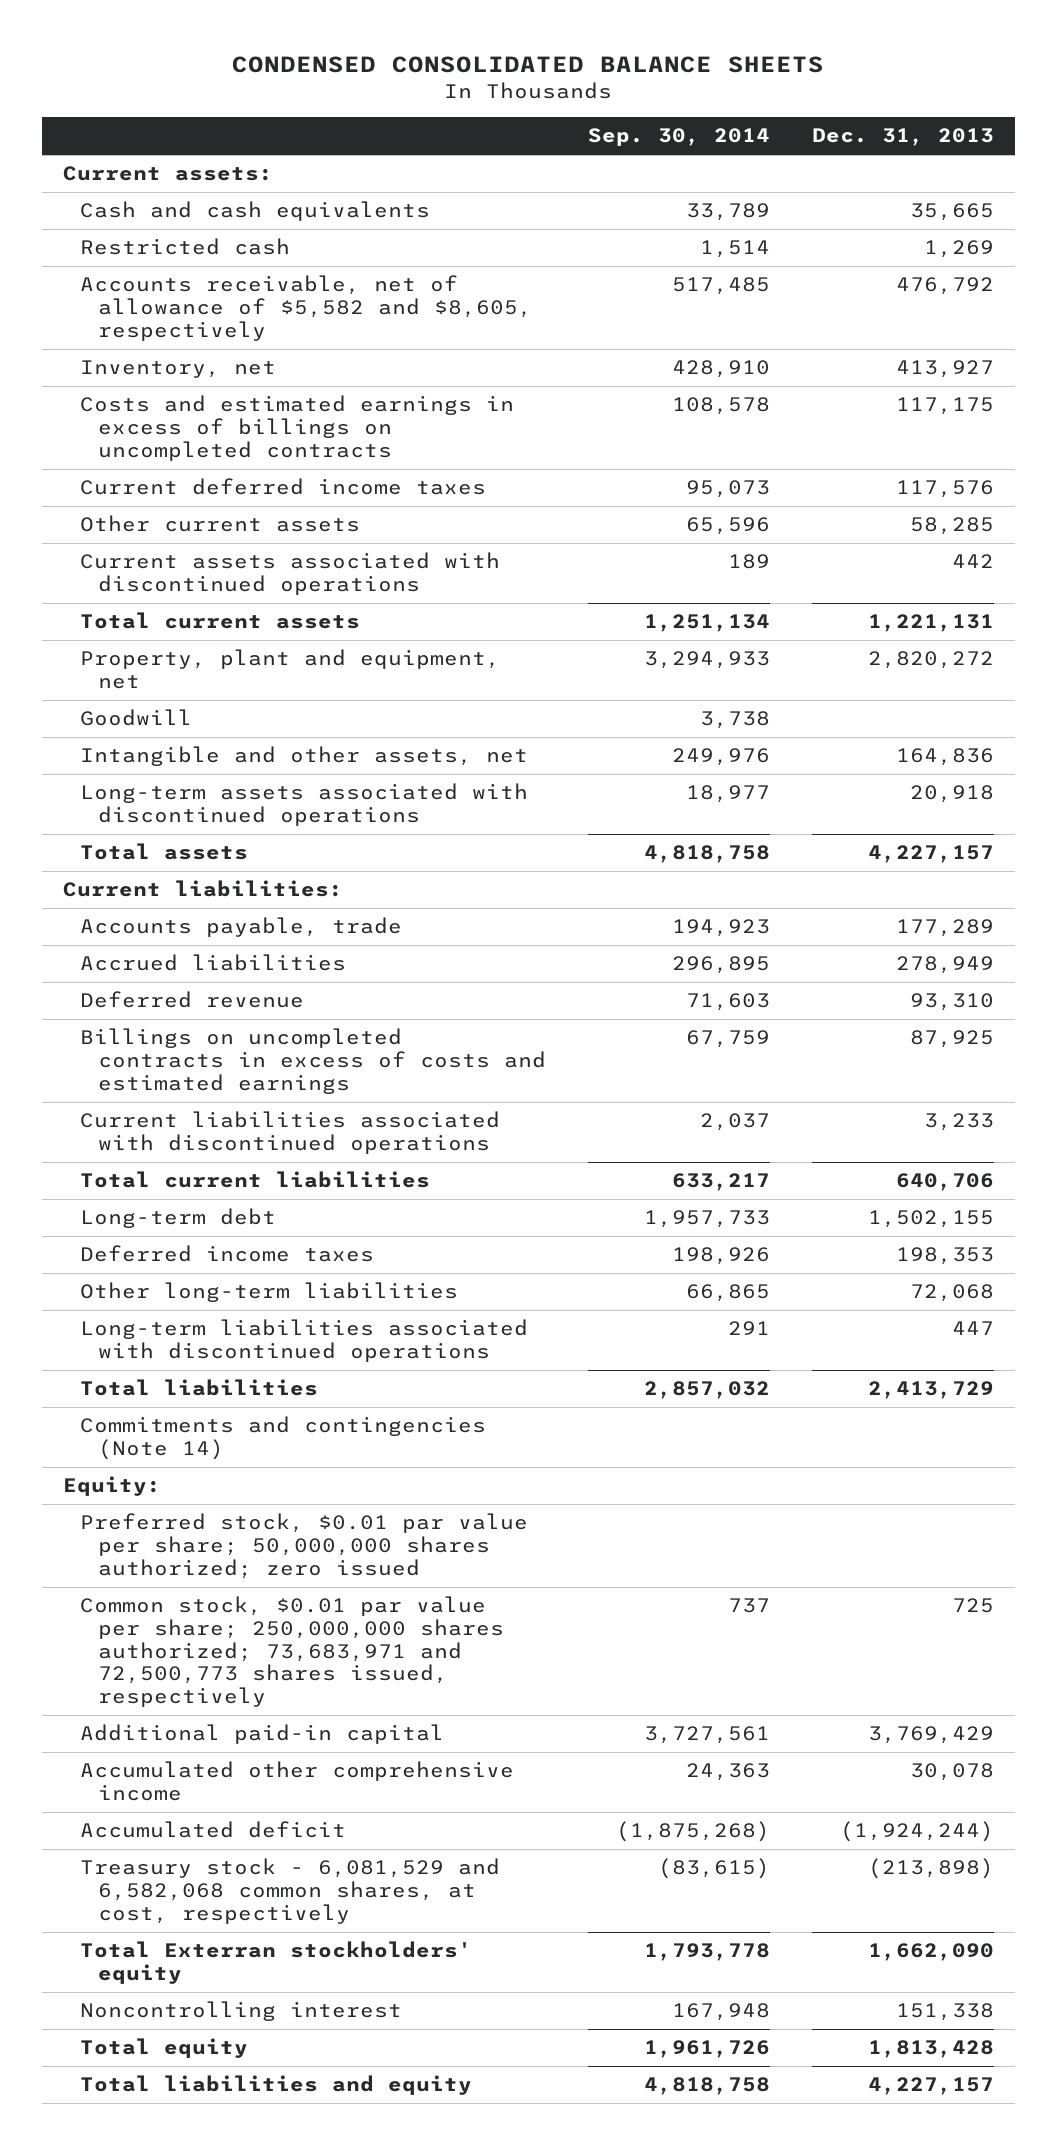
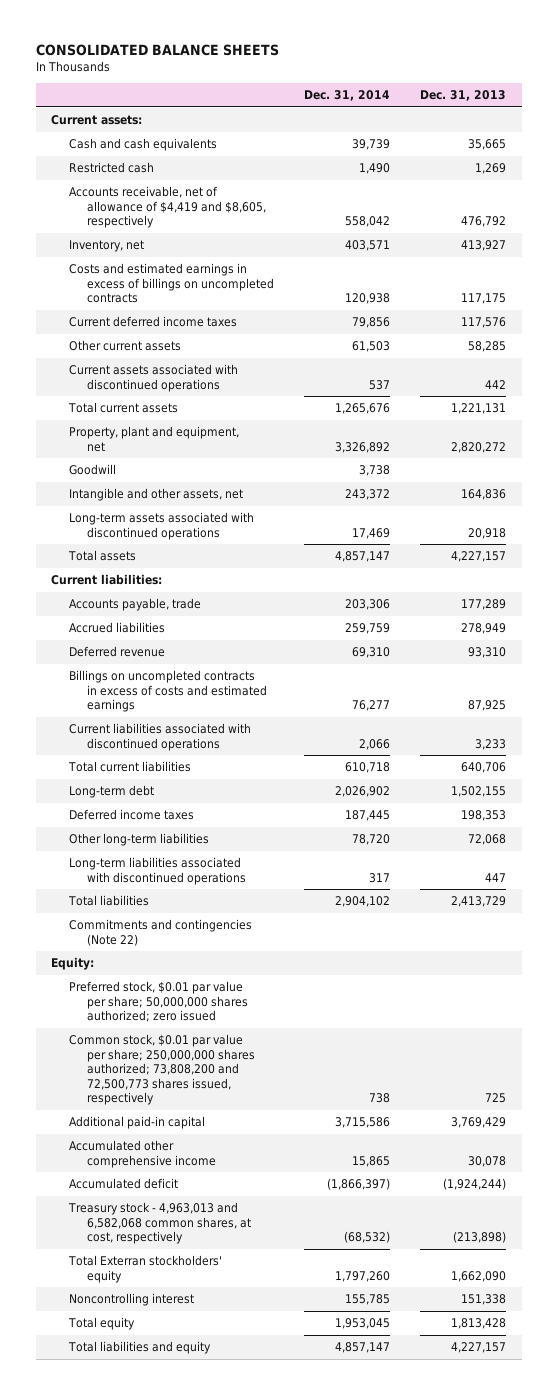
- CONDENSED CONSOLIDATED BALANCE SHEETS
+ CONSOLIDATED BALANCE SHEETS
- | Sep. 30, 2014 | Dec. 31, 2013
+ | Dec. 31, 2014 | Dec. 31, 2013
- Accounts receivable, net of allowance of $5,582 and $8,605, respectively | 517,485 | 476,792
+ Accounts receivable, net of allowance of $4,419 and $8,605, respectively | 558,042 | 476,792
- Commitments and contingencies (Note 14)
+ Commitments and contingencies (Note 22)
- Common stock, $0.01 par value per share; 250,000,000 shares authorized; 73,683,971 and 72,500,773 shares issued, respectively | 737 | 725
+ Common stock, $0.01 par value per share; 250,000,000 shares authorized; 73,808,200 and 72,500,773 shares issued, respectively | 738 | 725
- Treasury stock - 6,081,529 and 6,582,068 common shares, at cost, respectively | (83,615) | (213,898)
+ Treasury stock - 4,963,013 and 6,582,068 common shares, at cost, respectively | (68,532) | (213,898)

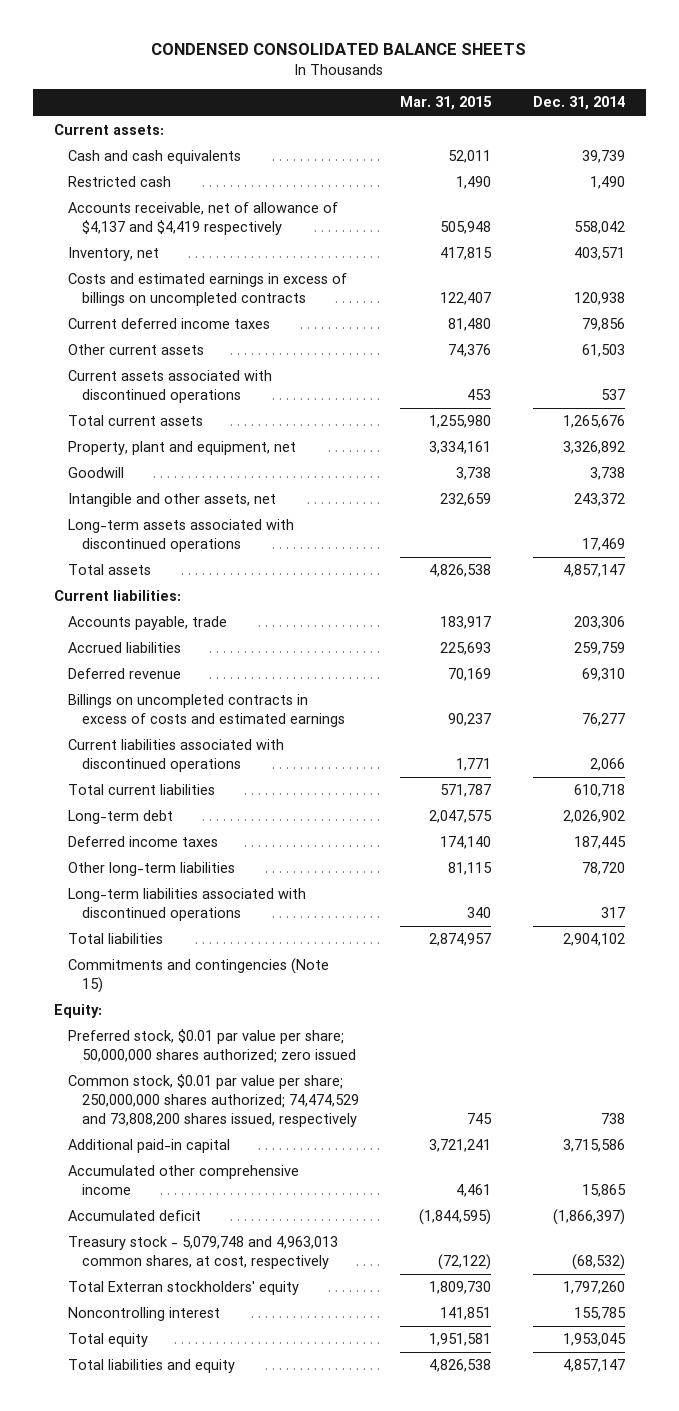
- CONSOLIDATED BALANCE SHEETS
+ CONDENSED CONSOLIDATED BALANCE SHEETS
- | Dec. 31, 2014 | Dec. 31, 2013
+ | Mar. 31, 2015 | Dec. 31, 2014
- Accounts receivable, net of allowance of $4,419 and $8,605, respectively | 558,042 | 476,792
+ Accounts receivable, net of allowance of $4,137 and $4,419 respectively | 505,948 | 558,042
- Commitments and contingencies (Note 22)
+ Commitments and contingencies (Note 15)
- Common stock, $0.01 par value per share; 250,000,000 shares authorized; 73,808,200 and 72,500,773 shares issued, respectively | 738 | 725
+ Common stock, $0.01 par value per share; 250,000,000 shares authorized; 74,474,529 and 73,808,200 shares issued, respectively | 745 | 738
- Treasury stock - 4,963,013 and 6,582,068 common shares, at cost, respectively | (68,532) | (213,898)
+ Treasury stock - 5,079,748 and 4,963,013 common shares, at cost, respectively | (72,122) | (68,532)

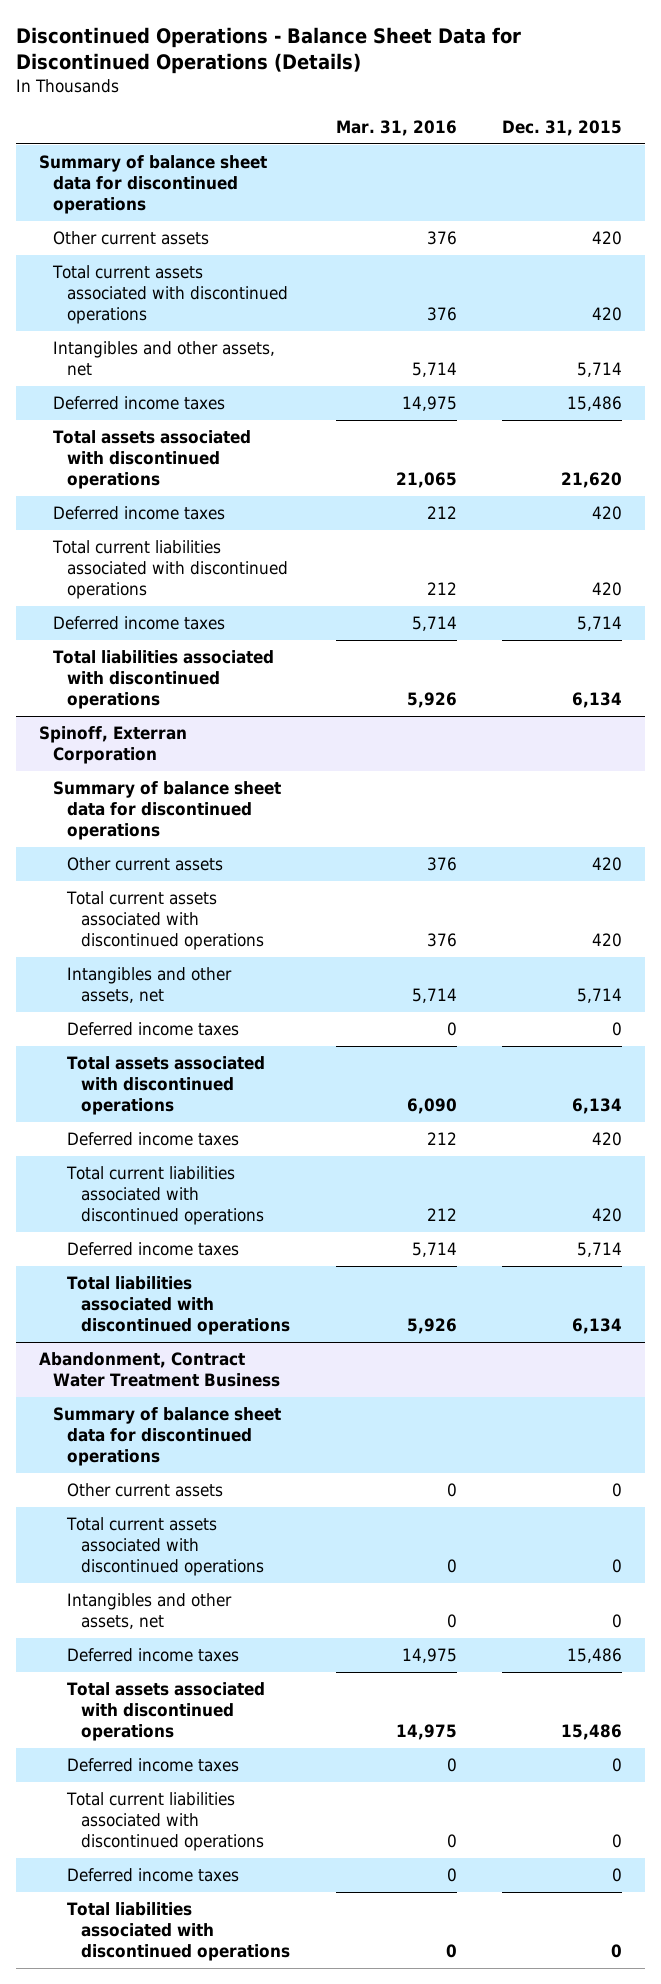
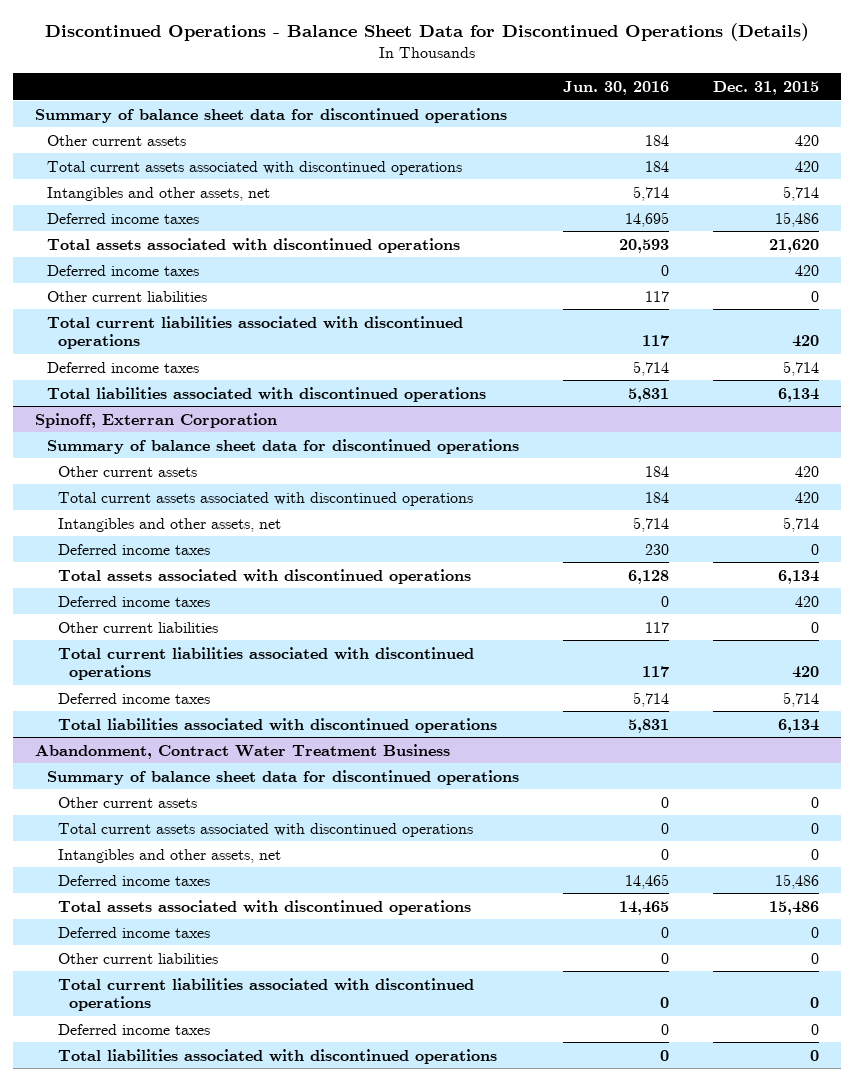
- | Mar. 31, 2016 | Dec. 31, 2015
+ | Jun. 30, 2016 | Dec. 31, 2015
+ Other current liabilities | 117 | 0
@ Spinoff, Exterran Corporation
+ Other current liabilities | 117 | 0
@ Abandonment, Contract Water Treatment Business
+ Other current liabilities | 0 | 0

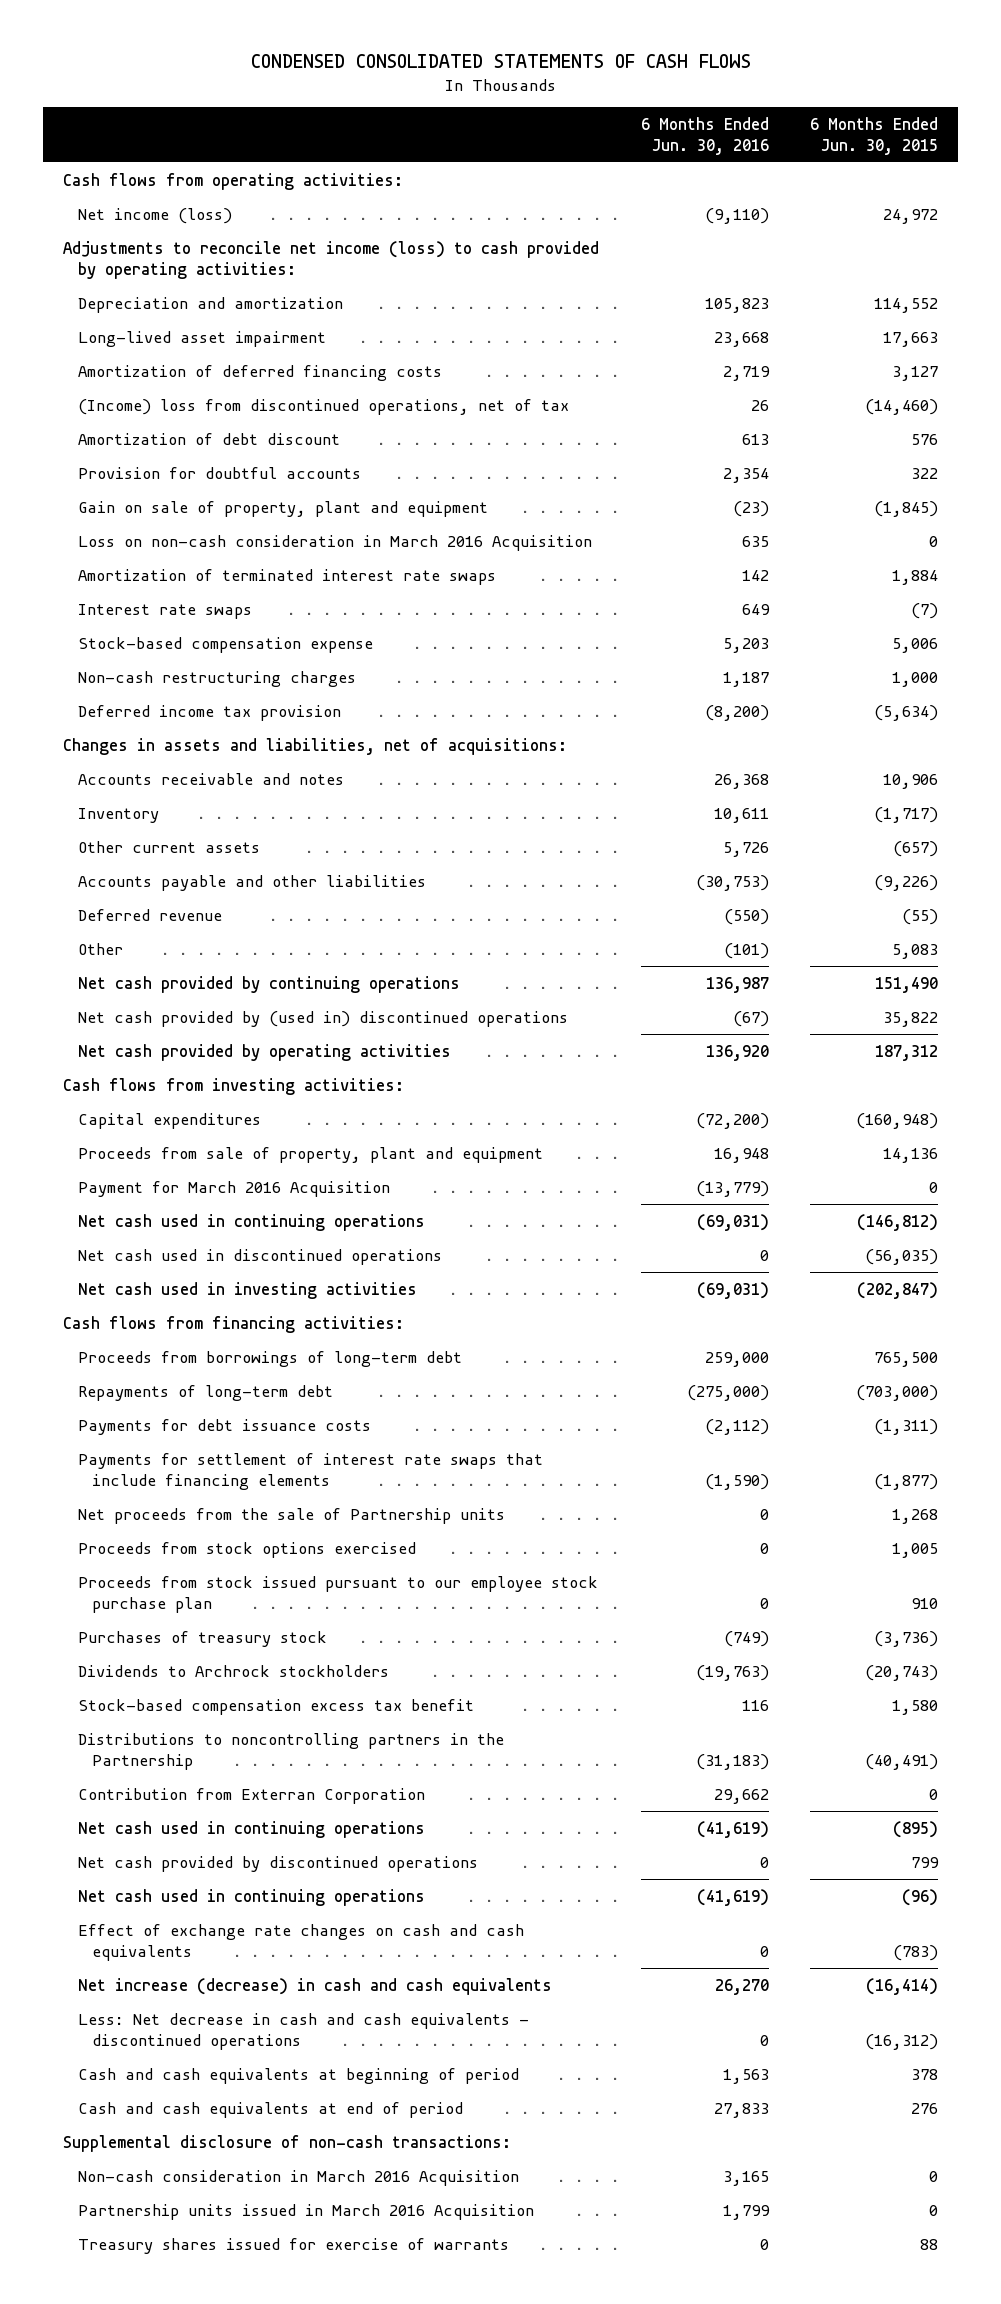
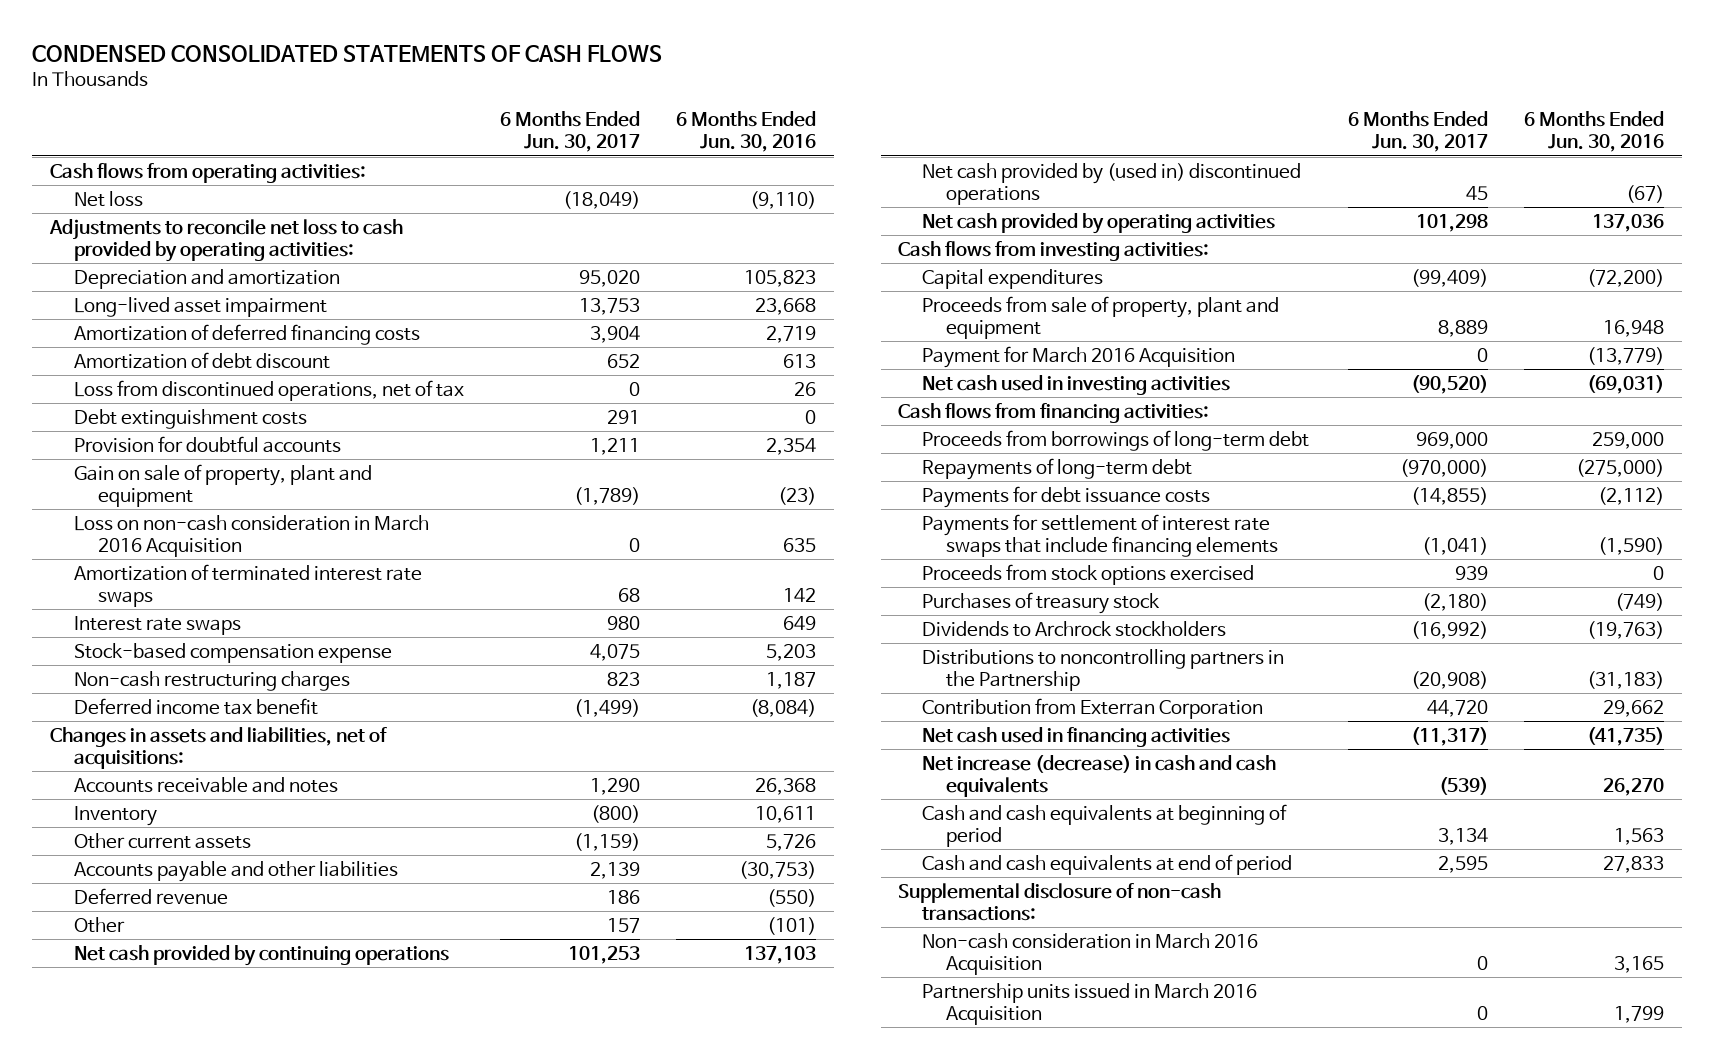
- | 6 Months Ended Jun. 30, 2016 | 6 Months Ended Jun. 30, 2015
+ | 6 Months Ended Jun. 30, 2017 | 6 Months Ended Jun. 30, 2016
- Net income (loss) | (9,110) | 24,972
- Adjustments to reconcile net income (loss) to cash provided by operating activities:
+ Net loss | (18,049) | (9,110)
+ Adjustments to reconcile net loss to cash provided by operating activities:
- (Income) loss from discontinued operations, net of tax | 26 | (14,460)
+ Loss from discontinued operations, net of tax | 0 | 26
+ Debt extinguishment costs | 291 | 0
- Deferred income tax provision | (8,200) | (5,634)
+ Deferred income tax benefit | (1,499) | (8,084)
- Net cash provided by continuing operations | 136,987 | 151,490
+ Net cash provided by continuing operations | 101,253 | 137,103
- Net cash provided by operating activities | 136,920 | 187,312
+ Net cash provided by operating activities | 101,298 | 137,036
- Net cash used in continuing operations | (69,031) | (146,812)
- Net cash used in discontinued operations | 0 | (56,035)
- Net proceeds from the sale of Partnership units | 0 | 1,268
- Proceeds from stock issued pursuant to our employee stock purchase plan | 0 | 910
- Stock-based compensation excess tax benefit | 116 | 1,580
- Net cash used in continuing operations | (41,619) | (895)
- Net cash provided by discontinued operations | 0 | 799
- Net cash used in continuing operations | (41,619) | (96)
- Effect of exchange rate changes on cash and cash equivalents | 0 | (783)
+ Net cash used in financing activities | (11,317) | (41,735)
- Less: Net decrease in cash and cash equivalents - discontinued operations | 0 | (16,312)
- Treasury shares issued for exercise of warrants | 0 | 88

